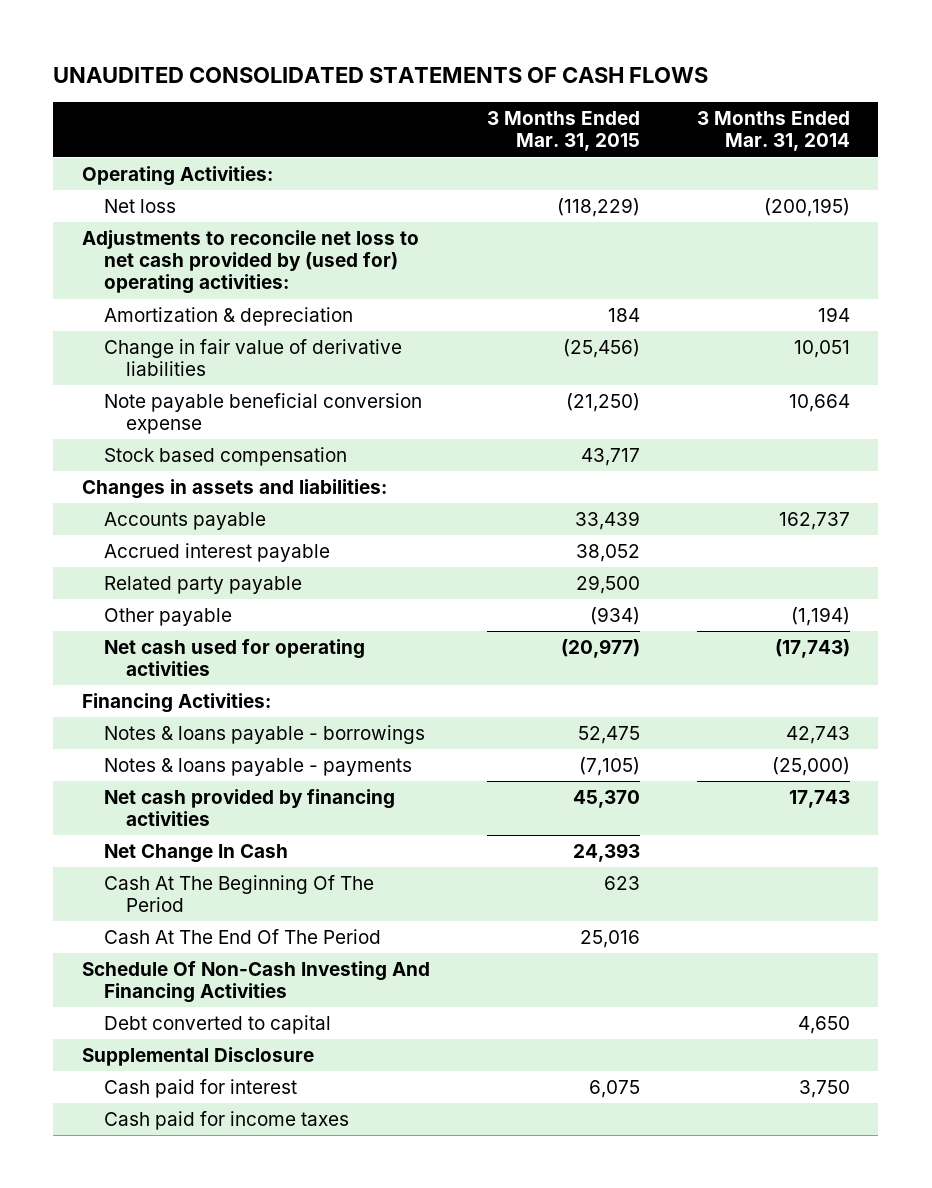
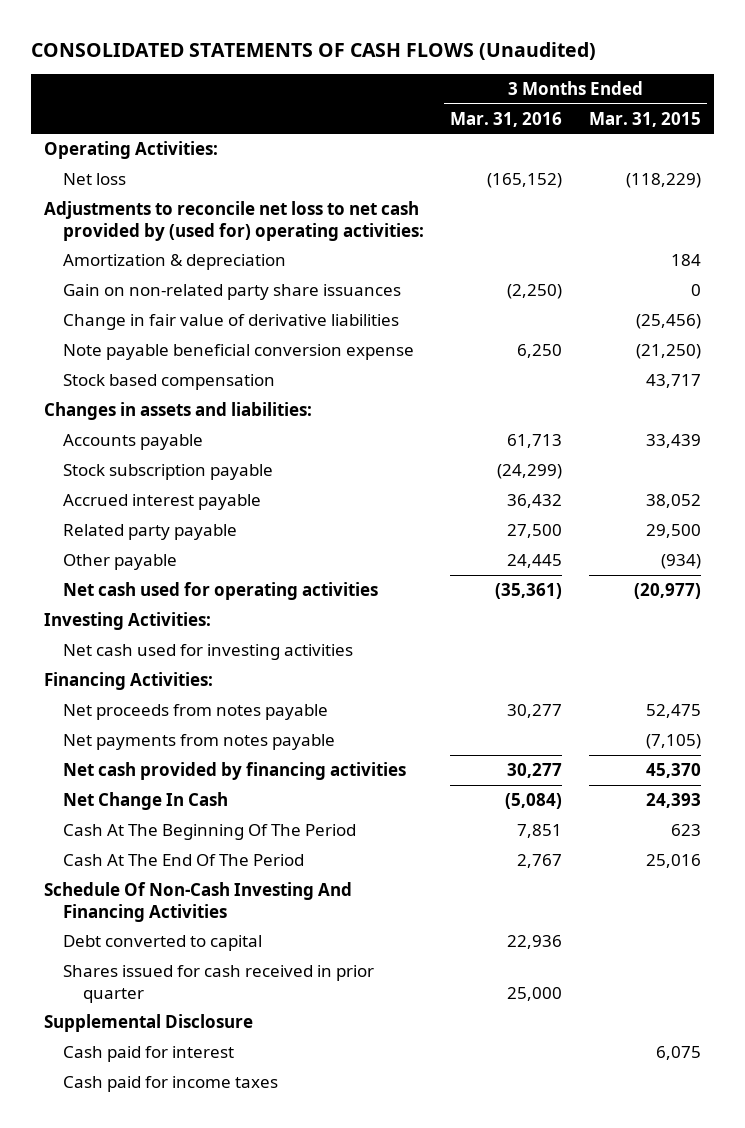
- UNAUDITED CONSOLIDATED STATEMENTS OF CASH FLOWS
+ CONSOLIDATED STATEMENTS OF CASH FLOWS (Unaudited)
- | 3 Months Ended Mar. 31, 2015 | 3 Months Ended Mar. 31, 2014
+ | 3 Months Ended Mar. 31, 2016 | 3 Months Ended Mar. 31, 2015
+ Gain on non-related party share issuances | (2,250) | 0
+ Stock subscription payable | (24,299) |
+ Investing Activities:
+ Net cash used for investing activities
- Notes & loans payable - borrowings | 52,475 | 42,743
- Notes & loans payable - payments | (7,105) | (25,000)
+ Net proceeds from notes payable | 30,277 | 52,475
+ Net payments from notes payable | | (7,105)
+ Shares issued for cash received in prior quarter | 25,000 |

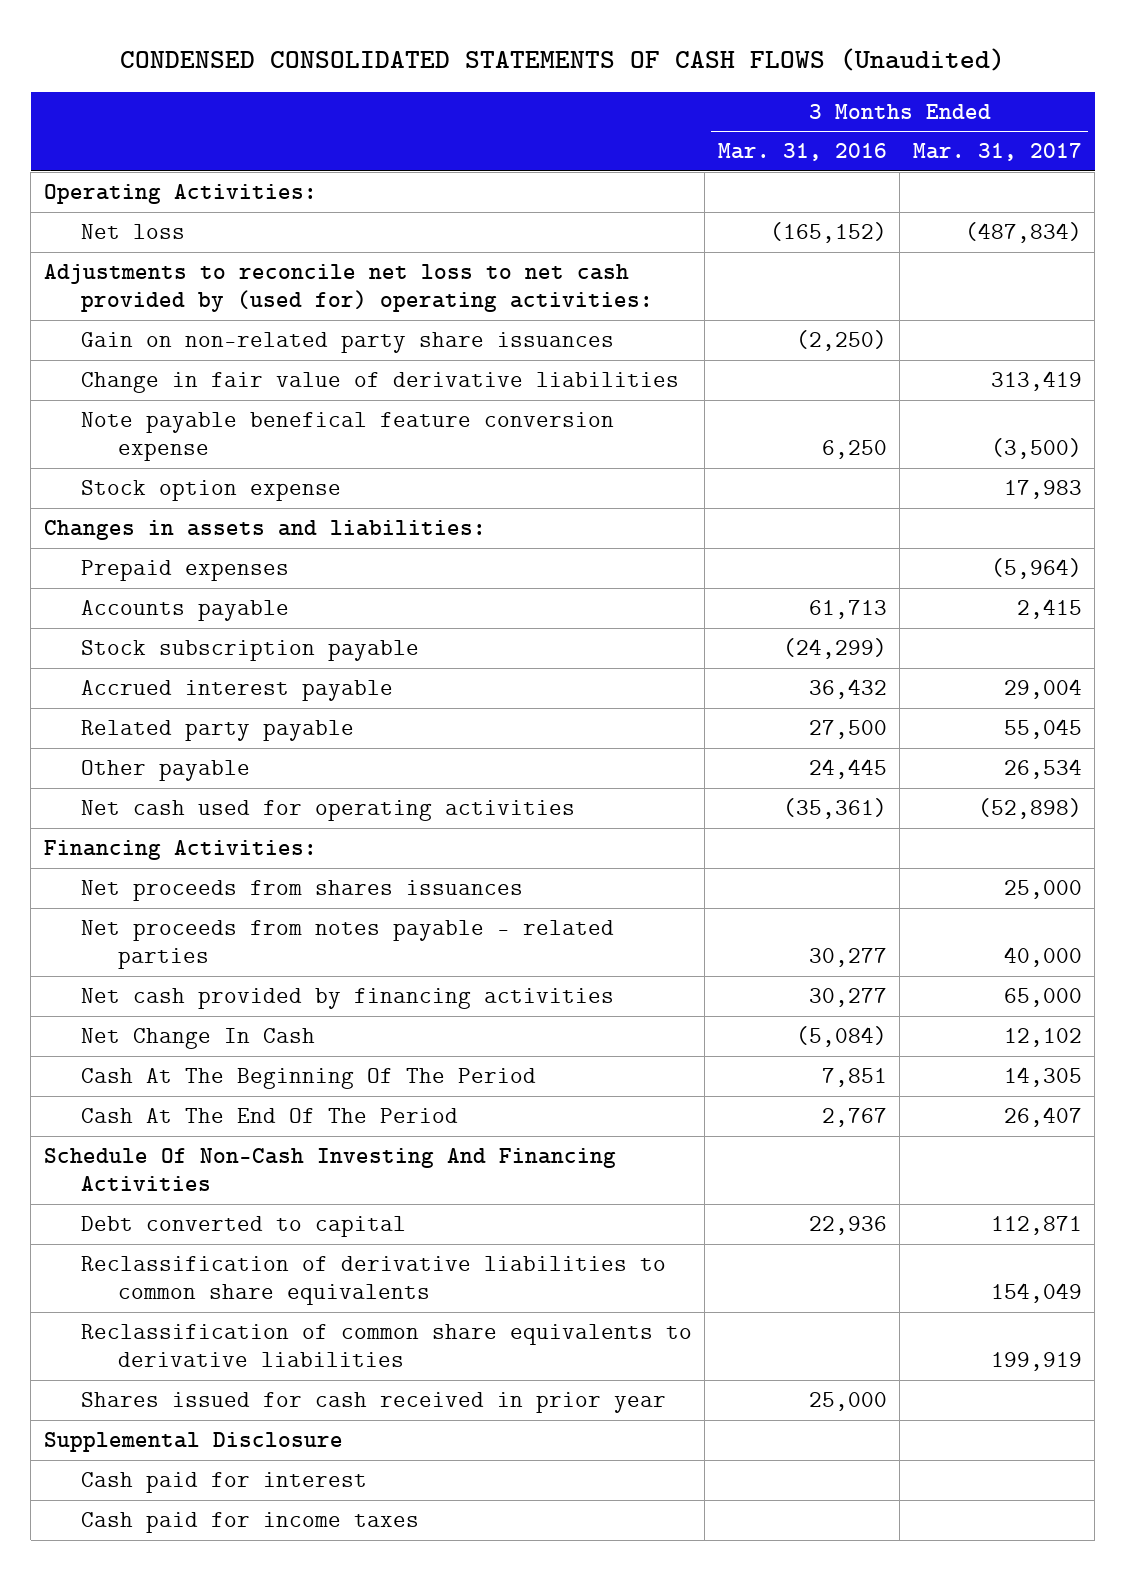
- CONSOLIDATED STATEMENTS OF CASH FLOWS (Unaudited)
+ CONDENSED CONSOLIDATED STATEMENTS OF CASH FLOWS (Unaudited)
- | 3 Months Ended Mar. 31, 2016 | 3 Months Ended Mar. 31, 2015
+ | 3 Months Ended Mar. 31, 2016 | 3 Months Ended Mar. 31, 2017
- Amortization & depreciation | | 184
- Note payable beneficial conversion expense | 6,250 | (21,250)
- Stock based compensation | | 43,717
+ Note payable benefical feature conversion expense | 6,250 | (3,500)
+ Stock option expense | | 17,983
+ Prepaid expenses | | (5,964)
- Investing Activities:
- Net cash used for investing activities
- Net proceeds from notes payable | 30,277 | 52,475
- Net payments from notes payable | | (7,105)
+ Net proceeds from shares issuances | | 25,000
+ Net proceeds from notes payable - related parties | 30,277 | 40,000
- Shares issued for cash received in prior quarter | 25,000 |
+ Reclassification of derivative liabilities to common share equivalents | | 154,049
+ Reclassification of common share equivalents to derivative liabilities | | 199,919
+ Shares issued for cash received in prior year | 25,000 |

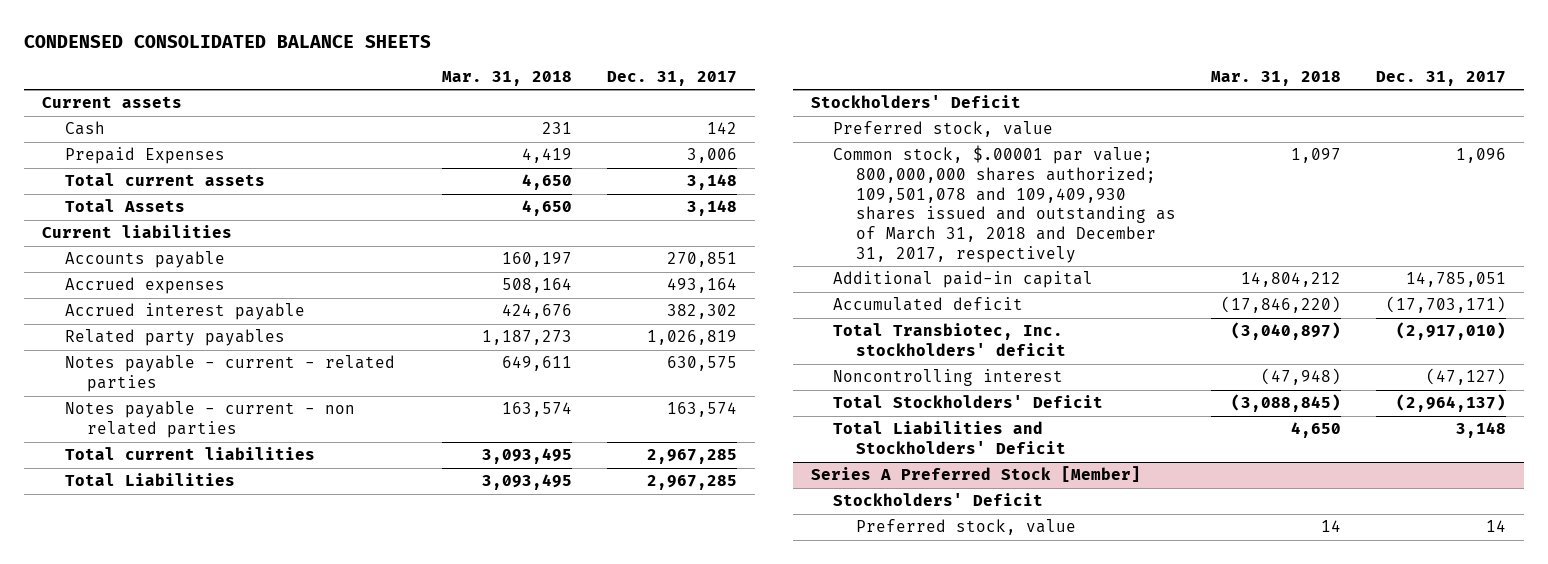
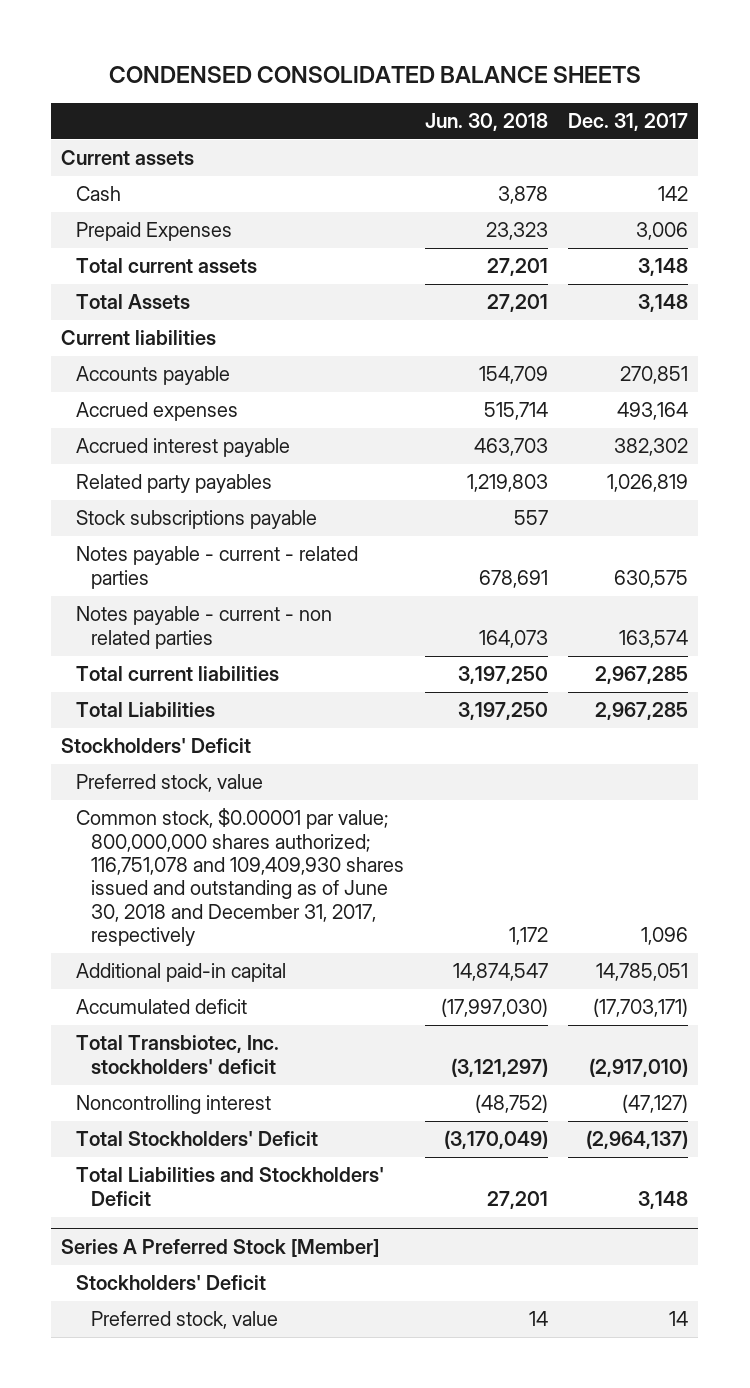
- | Mar. 31, 2018 | Dec. 31, 2017
+ | Jun. 30, 2018 | Dec. 31, 2017
+ Stock subscriptions payable | 557 |
- Common stock, $.00001 par value; 800,000,000 shares authorized; 109,501,078 and 109,409,930 shares issued and outstanding as of March 31, 2018 and December 31, 2017, respectively | 1,097 | 1,096
+ Common stock, $0.00001 par value; 800,000,000 shares authorized; 116,751,078 and 109,409,930 shares issued and outstanding as of June 30, 2018 and December 31, 2017, respectively | 1,172 | 1,096

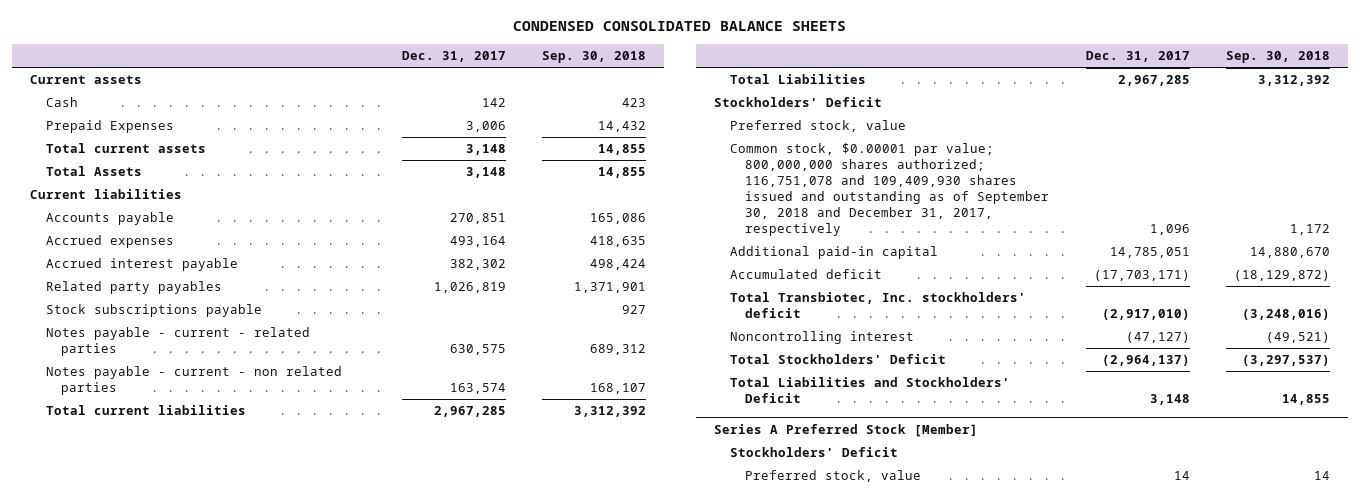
- | Jun. 30, 2018 | Dec. 31, 2017
+ | Dec. 31, 2017 | Sep. 30, 2018
- Common stock, $0.00001 par value; 800,000,000 shares authorized; 116,751,078 and 109,409,930 shares issued and outstanding as of June 30, 2018 and December 31, 2017, respectively | 1,172 | 1,096
+ Common stock, $0.00001 par value; 800,000,000 shares authorized; 116,751,078 and 109,409,930 shares issued and outstanding as of September 30, 2018 and December 31, 2017, respectively | 1,096 | 1,172

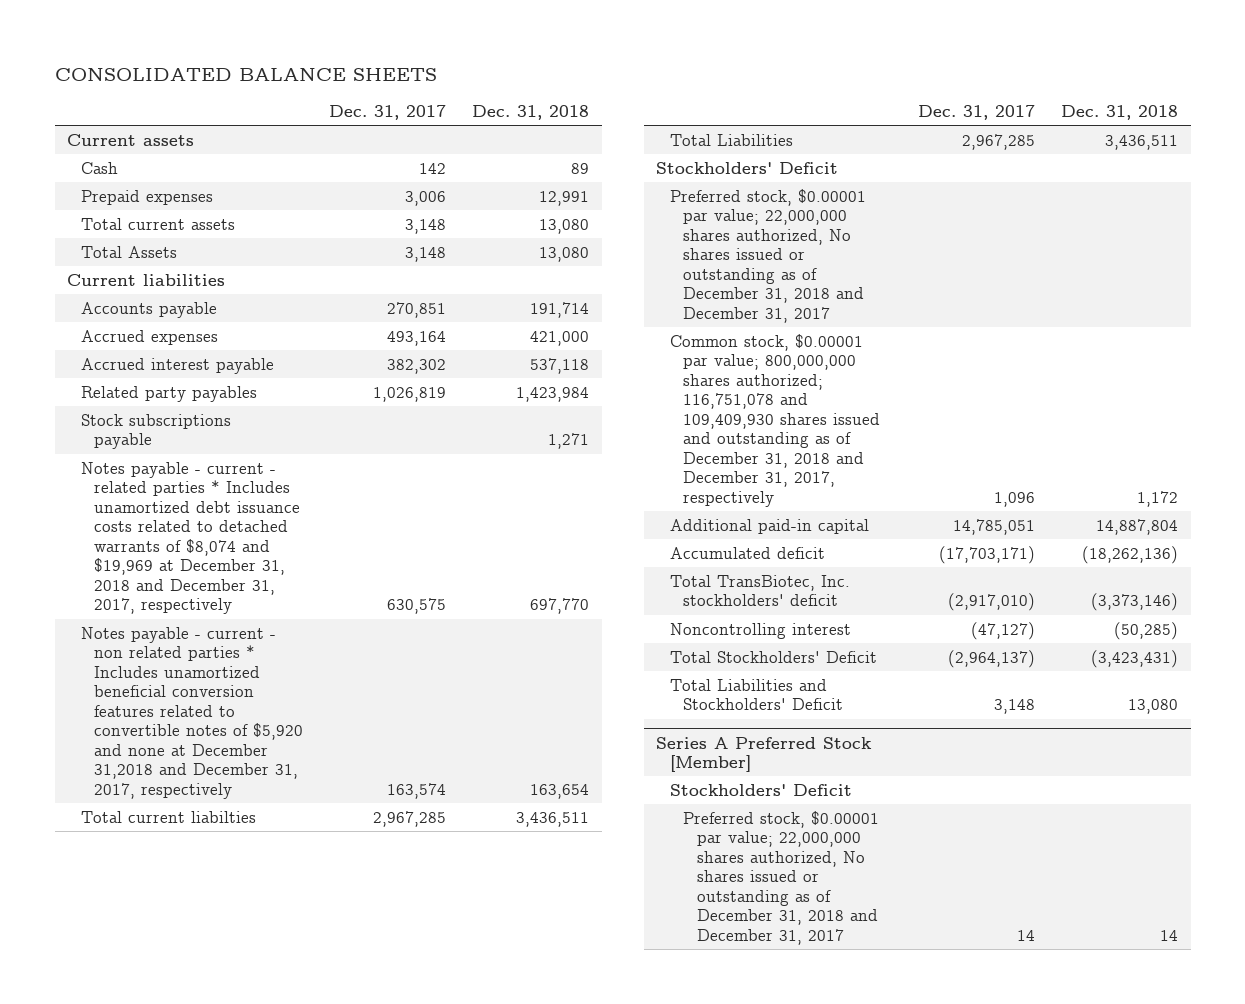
- CONDENSED CONSOLIDATED BALANCE SHEETS
+ CONSOLIDATED BALANCE SHEETS
- | Dec. 31, 2017 | Sep. 30, 2018
+ | Dec. 31, 2017 | Dec. 31, 2018
- Prepaid Expenses | 3,006 | 14,432
+ Prepaid expenses | 3,006 | 12,991
- Notes payable - current - related parties | 630,575 | 689,312
- Notes payable - current - non related parties | 163,574 | 168,107
- Total current liabilities | 2,967,285 | 3,312,392
+ Notes payable - current - related parties * Includes unamortized debt issuance costs related to detached warrants of $8,074 and $19,969 at December 31, 2018 and December 31, 2017, respectively | 630,575 | 697,770
+ Notes payable - current - non related parties * Includes unamortized beneficial conversion features related to convertible notes of $5,920 and none at December 31,2018 and December 31, 2017, respectively | 163,574 | 163,654
+ Total current liabilties | 2,967,285 | 3,436,511
- Preferred stock, value
- Common stock, $0.00001 par value; 800,000,000 shares authorized; 116,751,078 and 109,409,930 shares issued and outstanding as of September 30, 2018 and December 31, 2017, respectively | 1,096 | 1,172
+ Preferred stock, $0.00001 par value; 22,000,000 shares authorized, No shares issued or outstanding as of December 31, 2018 and December 31, 2017
+ Common stock, $0.00001 par value; 800,000,000 shares authorized; 116,751,078 and 109,409,930 shares issued and outstanding as of December 31, 2018 and December 31, 2017, respectively | 1,096 | 1,172
- Total Transbiotec, Inc. stockholders' deficit | (2,917,010) | (3,248,016)
+ Total TransBiotec, Inc. stockholders' deficit | (2,917,010) | (3,373,146)
@ Series A Preferred Stock [Member]
- Preferred stock, value | 14 | 14
+ Preferred stock, $0.00001 par value; 22,000,000 shares authorized, No shares issued or outstanding as of December 31, 2018 and December 31, 2017 | 14 | 14

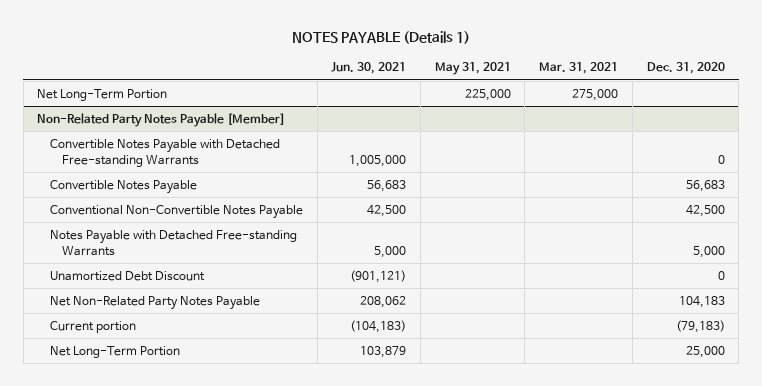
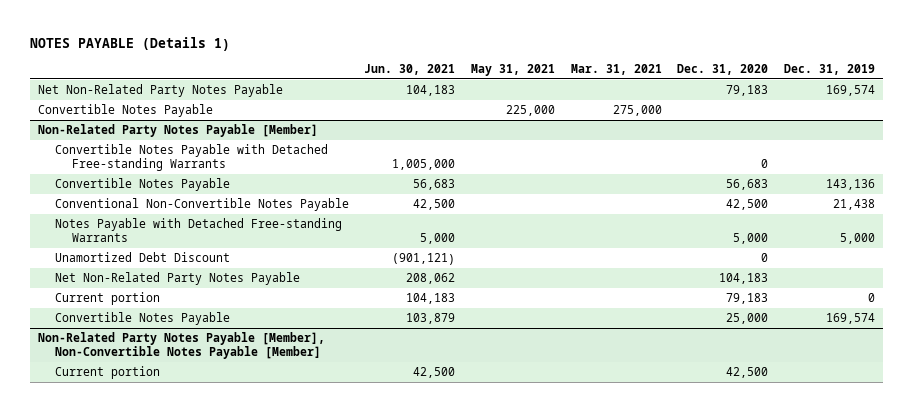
- | Jun. 30, 2021 | May 31, 2021 | Mar. 31, 2021 | Dec. 31, 2020
+ | Jun. 30, 2021 | May 31, 2021 | Mar. 31, 2021 | Dec. 31, 2020 | Dec. 31, 2019
- Net Long-Term Portion | | 225,000 | 275,000 |
+ Net Non-Related Party Notes Payable | 104,183 | | | 79,183 | 169,574
+ Convertible Notes Payable | | 225,000 | 275,000 | |
@ Non-Related Party Notes Payable [Member]
- Current portion | (104,183) | | | (79,183)
- Net Long-Term Portion | 103,879 | | | 25,000
+ Current portion | 104,183 | | | 79,183 | 0
+ Convertible Notes Payable | 103,879 | | | 25,000 | 169,574
+ Non-Related Party Notes Payable [Member], Non-Convertible Notes Payable [Member]
+ Current portion | 42,500 | | | 42,500 |

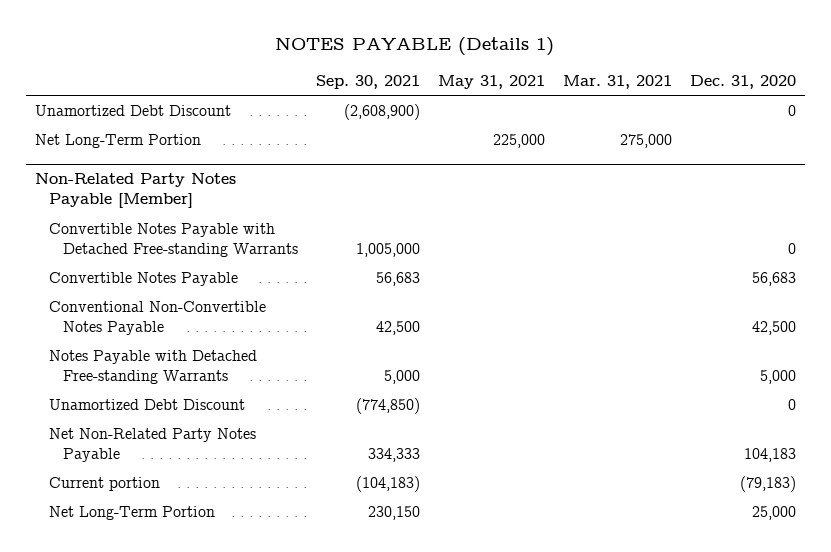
- | Jun. 30, 2021 | May 31, 2021 | Mar. 31, 2021 | Dec. 31, 2020 | Dec. 31, 2019
+ | Sep. 30, 2021 | May 31, 2021 | Mar. 31, 2021 | Dec. 31, 2020
- Net Non-Related Party Notes Payable | 104,183 | | | 79,183 | 169,574
- Convertible Notes Payable | | 225,000 | 275,000 | |
+ Unamortized Debt Discount | (2,608,900) | | | 0
+ Net Long-Term Portion | | 225,000 | 275,000 |
@ Non-Related Party Notes Payable [Member]
- Current portion | 104,183 | | | 79,183 | 0
- Convertible Notes Payable | 103,879 | | | 25,000 | 169,574
- Non-Related Party Notes Payable [Member], Non-Convertible Notes Payable [Member]
- Current portion | 42,500 | | | 42,500 |
@ Non-Related Party Notes Payable [Member]
+ Current portion | (104,183) | | | (79,183)
+ Net Long-Term Portion | 230,150 | | | 25,000

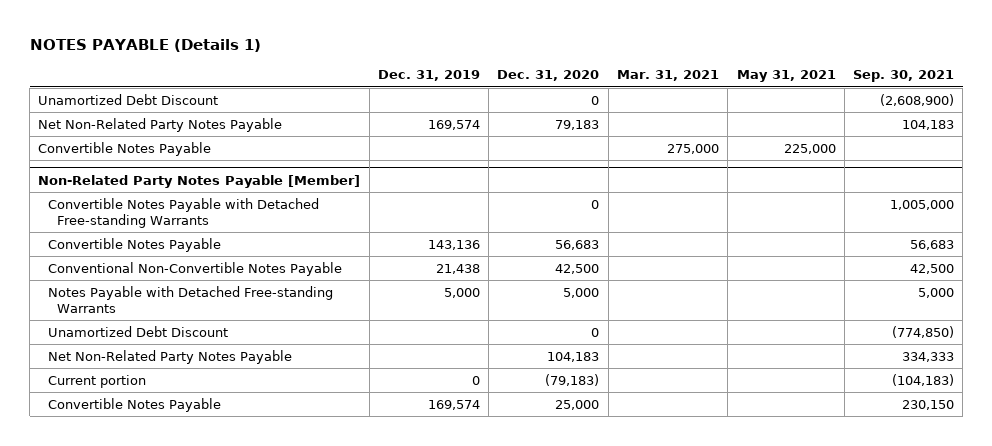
- | Sep. 30, 2021 | May 31, 2021 | Mar. 31, 2021 | Dec. 31, 2020
+ | Dec. 31, 2019 | Dec. 31, 2020 | Mar. 31, 2021 | May 31, 2021 | Sep. 30, 2021
- Net Long-Term Portion | | 225,000 | 275,000 |
+ Net Non-Related Party Notes Payable | 169,574 | 79,183 | | | 104,183
+ Convertible Notes Payable | | | 275,000 | 225,000 |
@ Non-Related Party Notes Payable [Member]
- Net Long-Term Portion | 230,150 | | | 25,000
+ Convertible Notes Payable | 169,574 | 25,000 | | | 230,150

